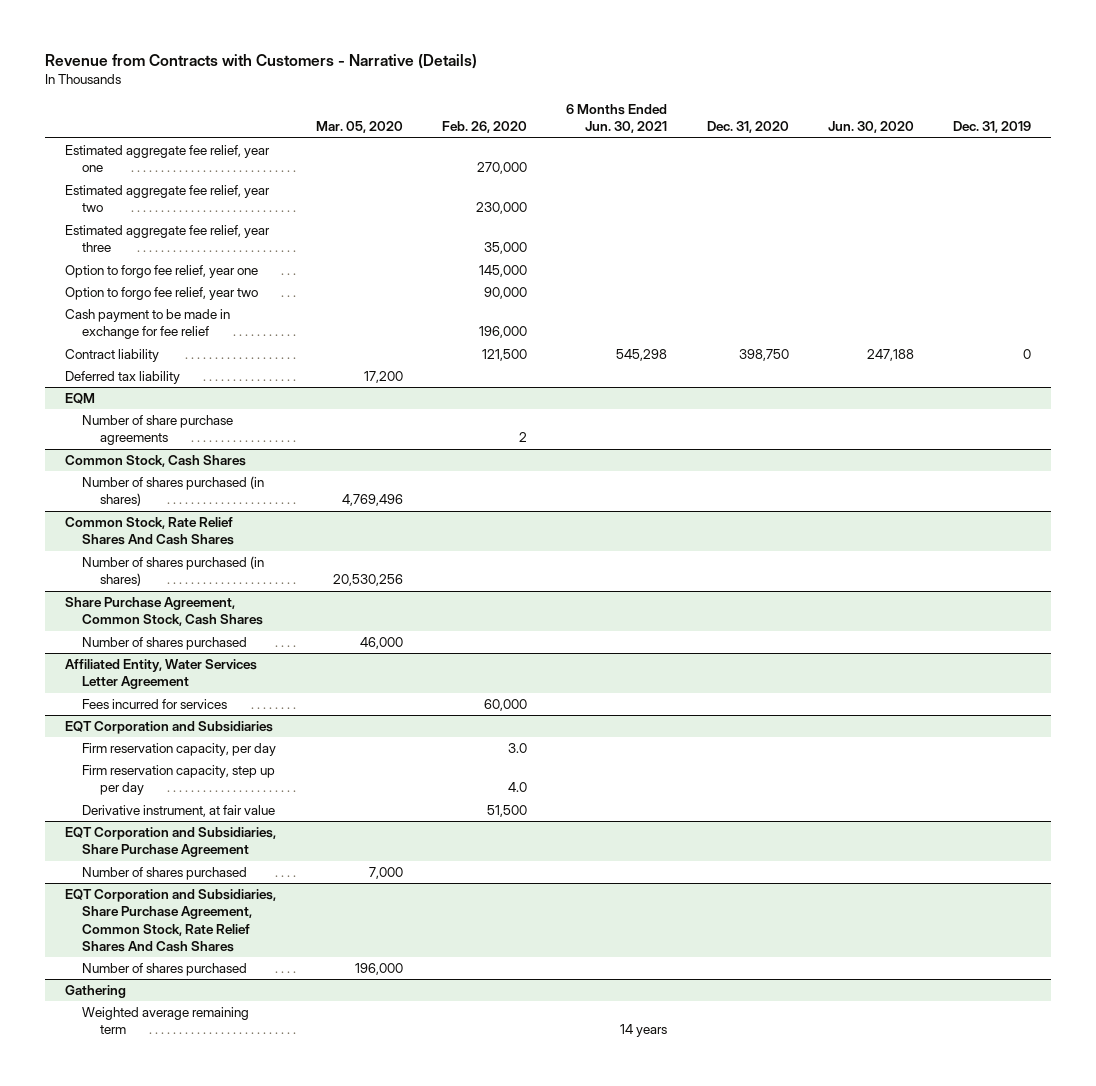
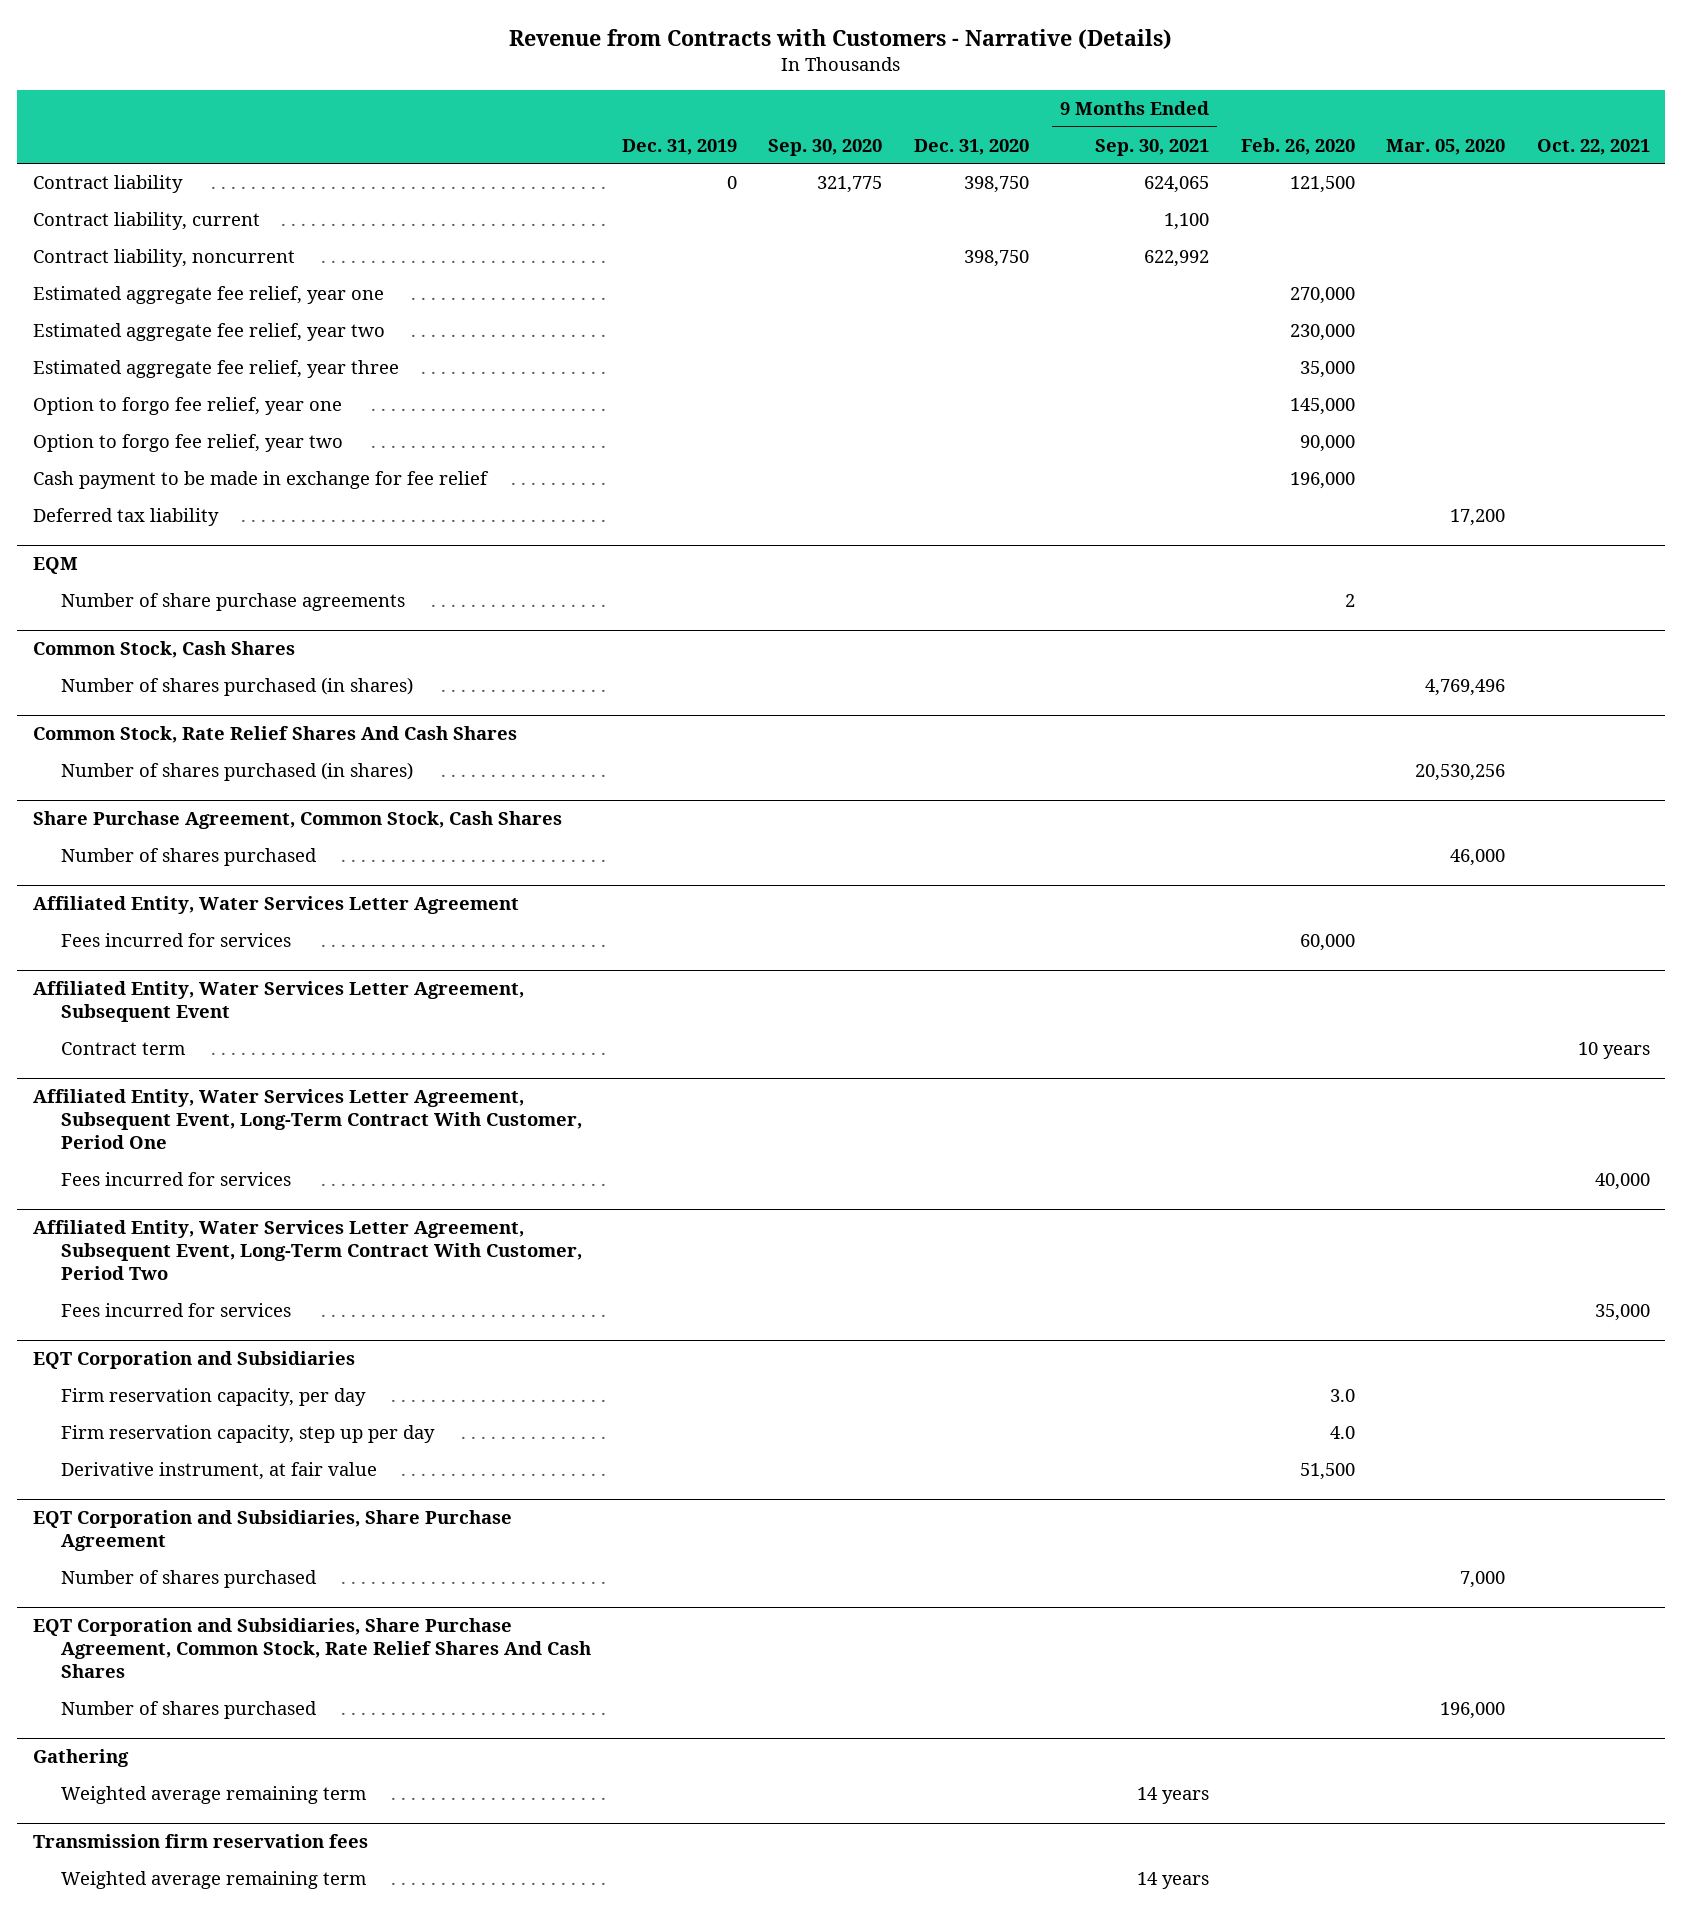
- | Mar. 05, 2020 | Feb. 26, 2020 | 6 Months Ended Jun. 30, 2021 | Dec. 31, 2020 | Jun. 30, 2020 | Dec. 31, 2019
+ | Dec. 31, 2019 | Sep. 30, 2020 | Dec. 31, 2020 | 9 Months Ended Sep. 30, 2021 | Feb. 26, 2020 | Mar. 05, 2020 | Oct. 22, 2021
moved up: Contract liability | 0 | 321,775 | 398,750 | 624,065 | 121,500 | |
+ Contract liability, current | | | | 1,100 | | |
+ Contract liability, noncurrent | | | 398,750 | 622,992 | | |
+ Affiliated Entity, Water Services Letter Agreement, Subsequent Event
+ Contract term | | | | | | | 10 years
+ Affiliated Entity, Water Services Letter Agreement, Subsequent Event, Long-Term Contract With Customer, Period One
+ Fees incurred for services | | | | | | | 40,000
+ Affiliated Entity, Water Services Letter Agreement, Subsequent Event, Long-Term Contract With Customer, Period Two
+ Fees incurred for services | | | | | | | 35,000
+ Transmission firm reservation fees
+ Weighted average remaining term | | | | 14 years | | |

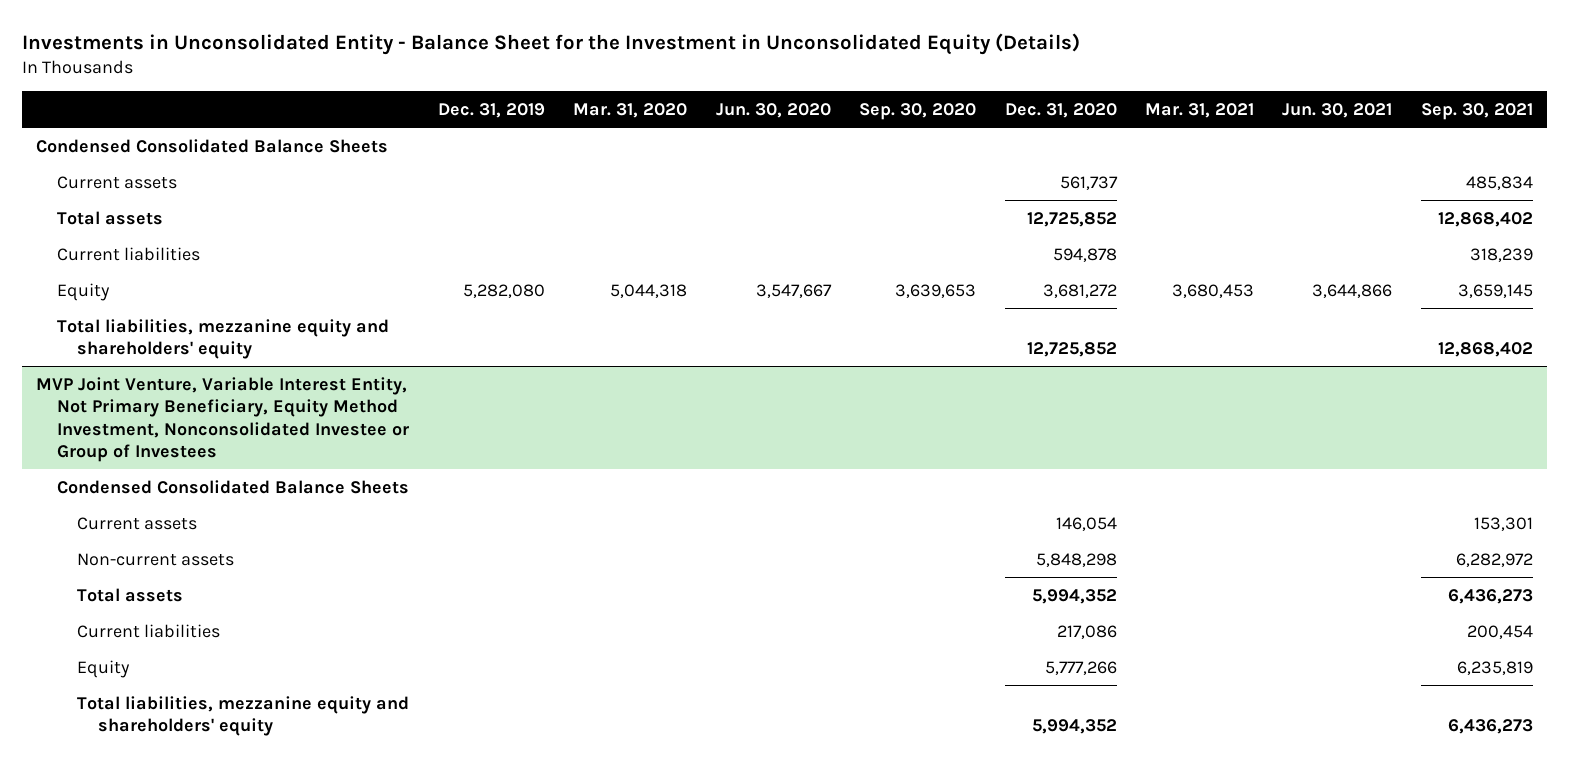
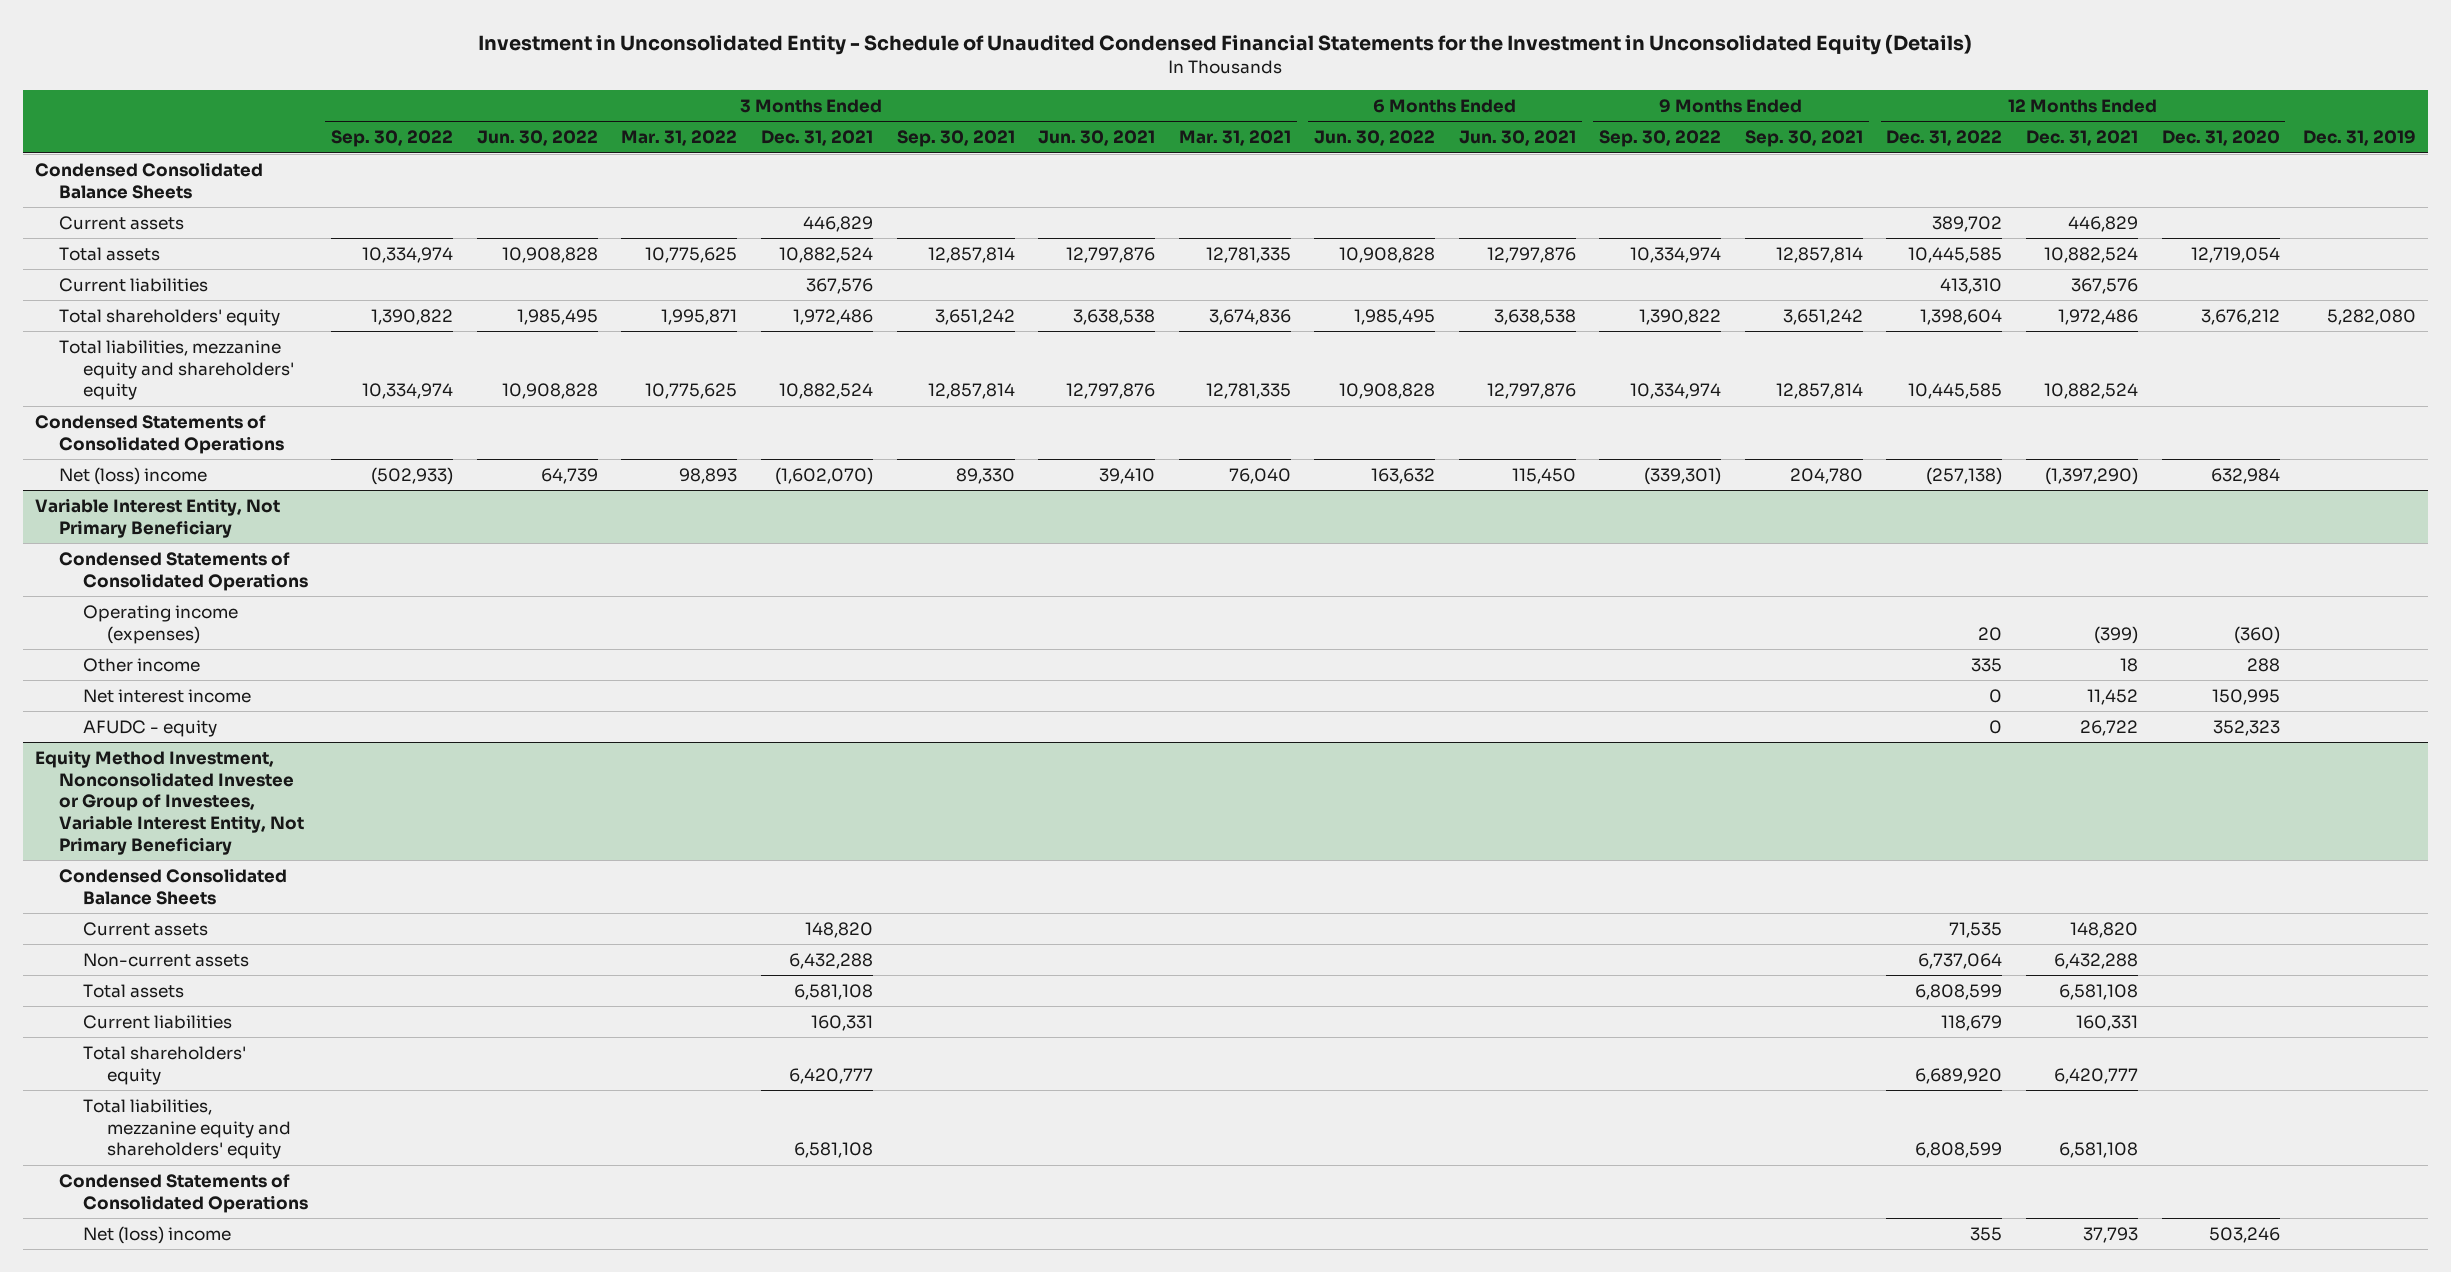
- Investments in Unconsolidated Entity - Balance Sheet for the Investment in Unconsolidated Equity (Details)
+ Investment in Unconsolidated Entity - Schedule of Unaudited Condensed Financial Statements for the Investment in Unconsolidated Equity (Details)
- | Dec. 31, 2019 | Mar. 31, 2020 | Jun. 30, 2020 | Sep. 30, 2020 | Dec. 31, 2020 | Mar. 31, 2021 | Jun. 30, 2021 | Sep. 30, 2021
+ | 3 Months Ended Sep. 30, 2022 | 3 Months Ended Jun. 30, 2022 | 3 Months Ended Mar. 31, 2022 | 3 Months Ended Dec. 31, 2021 | 3 Months Ended Sep. 30, 2021 | 3 Months Ended Jun. 30, 2021 | 3 Months Ended Mar. 31, 2021 | 6 Months Ended Jun. 30, 2022 | 6 Months Ended Jun. 30, 2021 | 9 Months Ended Sep. 30, 2022 | 9 Months Ended Sep. 30, 2021 | 12 Months Ended Dec. 31, 2022 | 12 Months Ended Dec. 31, 2021 | 12 Months Ended Dec. 31, 2020 | Dec. 31, 2019
- Equity | 5,282,080 | 5,044,318 | 3,547,667 | 3,639,653 | 3,681,272 | 3,680,453 | 3,644,866 | 3,659,145
+ Total shareholders' equity | 1,390,822 | 1,985,495 | 1,995,871 | 1,972,486 | 3,651,242 | 3,638,538 | 3,674,836 | 1,985,495 | 3,638,538 | 1,390,822 | 3,651,242 | 1,398,604 | 1,972,486 | 3,676,212 | 5,282,080
- MVP Joint Venture, Variable Interest Entity, Not Primary Beneficiary, Equity Method Investment, Nonconsolidated Investee or Group of Investees
+ Condensed Statements of Consolidated Operations
+ Net (loss) income | (502,933) | 64,739 | 98,893 | (1,602,070) | 89,330 | 39,410 | 76,040 | 163,632 | 115,450 | (339,301) | 204,780 | (257,138) | (1,397,290) | 632,984 |
+ Variable Interest Entity, Not Primary Beneficiary
+ Condensed Statements of Consolidated Operations
+ Operating income (expenses) | | | | | | | | | | | | 20 | (399) | (360) |
+ Other income | | | | | | | | | | | | 335 | 18 | 288 |
+ Net interest income | | | | | | | | | | | | 0 | 11,452 | 150,995 |
+ AFUDC - equity | | | | | | | | | | | | 0 | 26,722 | 352,323 |
+ Equity Method Investment, Nonconsolidated Investee or Group of Investees, Variable Interest Entity, Not Primary Beneficiary
- Equity | | | | | 5,777,266 | | | 6,235,819
+ Total shareholders' equity | | | | 6,420,777 | | | | | | | | 6,689,920 | 6,420,777 | |
+ Condensed Statements of Consolidated Operations
+ Net (loss) income | | | | | | | | | | | | 355 | 37,793 | 503,246 |

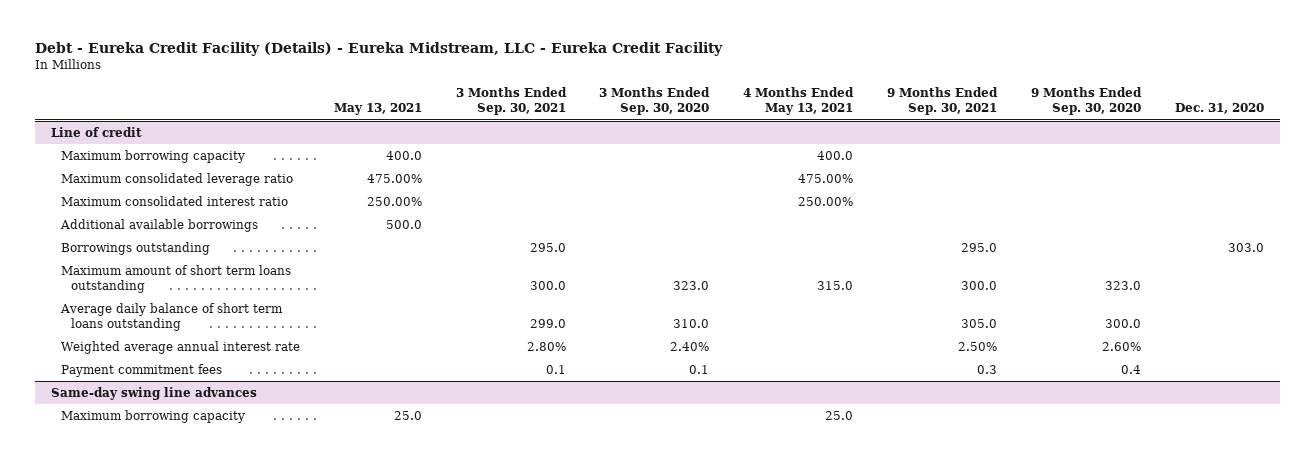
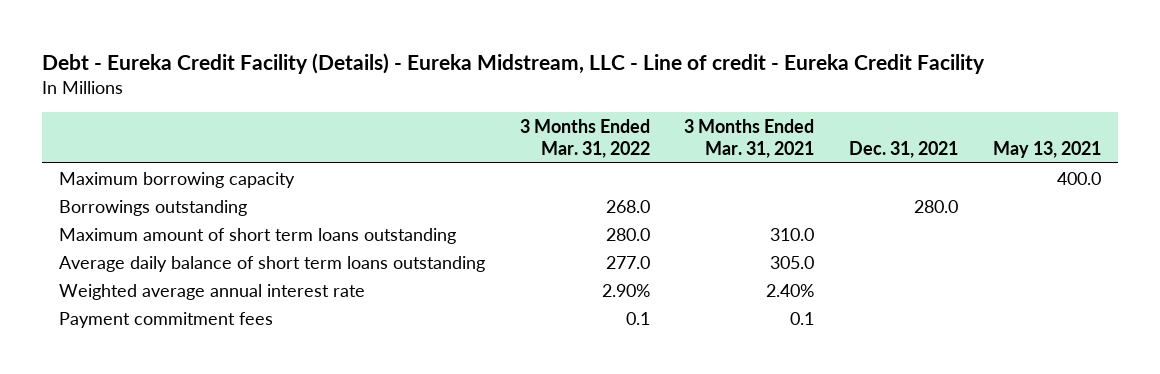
- Debt - Eureka Credit Facility (Details) - Eureka Midstream, LLC - Eureka Credit Facility
+ Debt - Eureka Credit Facility (Details) - Eureka Midstream, LLC - Line of credit - Eureka Credit Facility
- | May 13, 2021 | 3 Months Ended Sep. 30, 2021 | 3 Months Ended Sep. 30, 2020 | 4 Months Ended May 13, 2021 | 9 Months Ended Sep. 30, 2021 | 9 Months Ended Sep. 30, 2020 | Dec. 31, 2020
+ | 3 Months Ended Mar. 31, 2022 | 3 Months Ended Mar. 31, 2021 | Dec. 31, 2021 | May 13, 2021
- Line of credit
- Maximum consolidated leverage ratio | 475.00% | | | 475.00% | | |
- Maximum consolidated interest ratio | 250.00% | | | 250.00% | | |
- Additional available borrowings | 500.0 | | | | | |
- Same-day swing line advances
- Maximum borrowing capacity | 25.0 | | | 25.0 | | |

